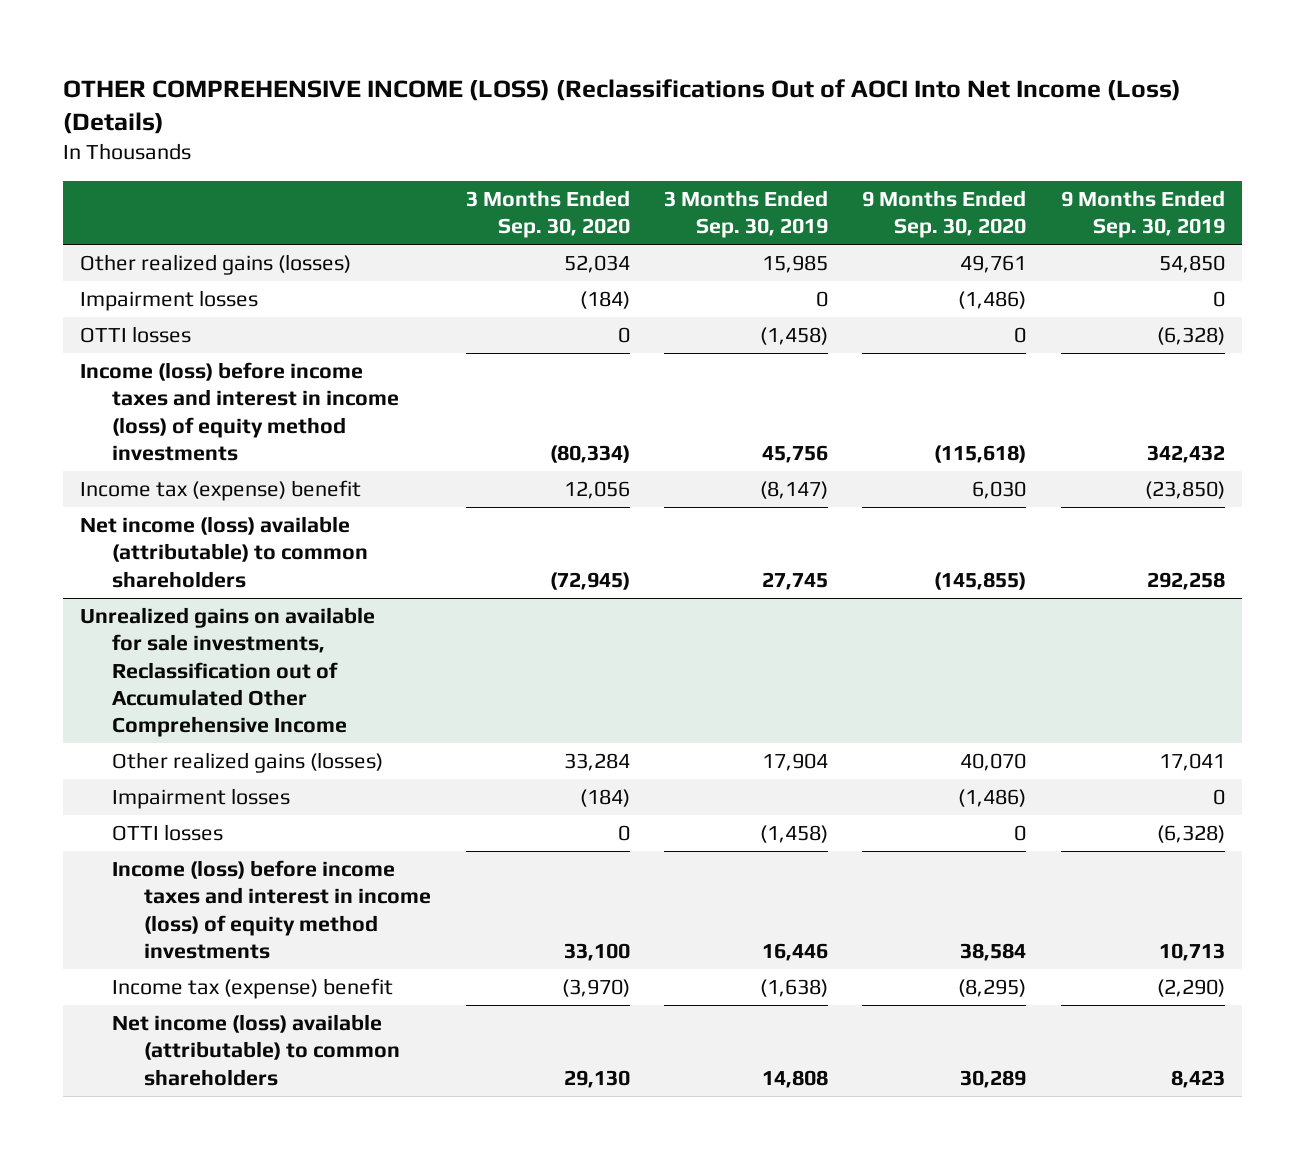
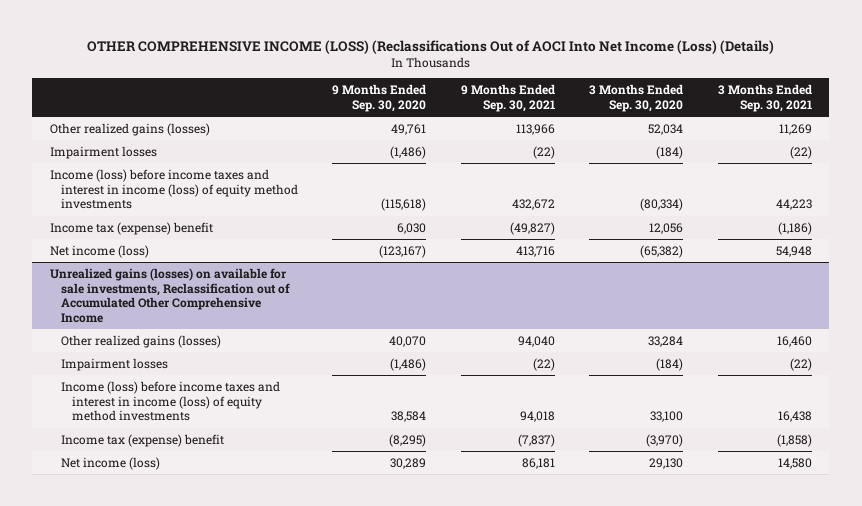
- | 3 Months Ended Sep. 30, 2020 | 3 Months Ended Sep. 30, 2019 | 9 Months Ended Sep. 30, 2020 | 9 Months Ended Sep. 30, 2019
+ | 9 Months Ended Sep. 30, 2020 | 9 Months Ended Sep. 30, 2021 | 3 Months Ended Sep. 30, 2020 | 3 Months Ended Sep. 30, 2021
- OTTI losses | 0 | (1,458) | 0 | (6,328)
- Net income (loss) available (attributable) to common shareholders | (72,945) | 27,745 | (145,855) | 292,258
- Unrealized gains on available for sale investments, Reclassification out of Accumulated Other Comprehensive Income
+ Net income (loss) | (123,167) | 413,716 | (65,382) | 54,948
+ Unrealized gains (losses) on available for sale investments, Reclassification out of Accumulated Other Comprehensive Income
- OTTI losses | 0 | (1,458) | 0 | (6,328)
- Net income (loss) available (attributable) to common shareholders | 29,130 | 14,808 | 30,289 | 8,423
+ Net income (loss) | 30,289 | 86,181 | 29,130 | 14,580

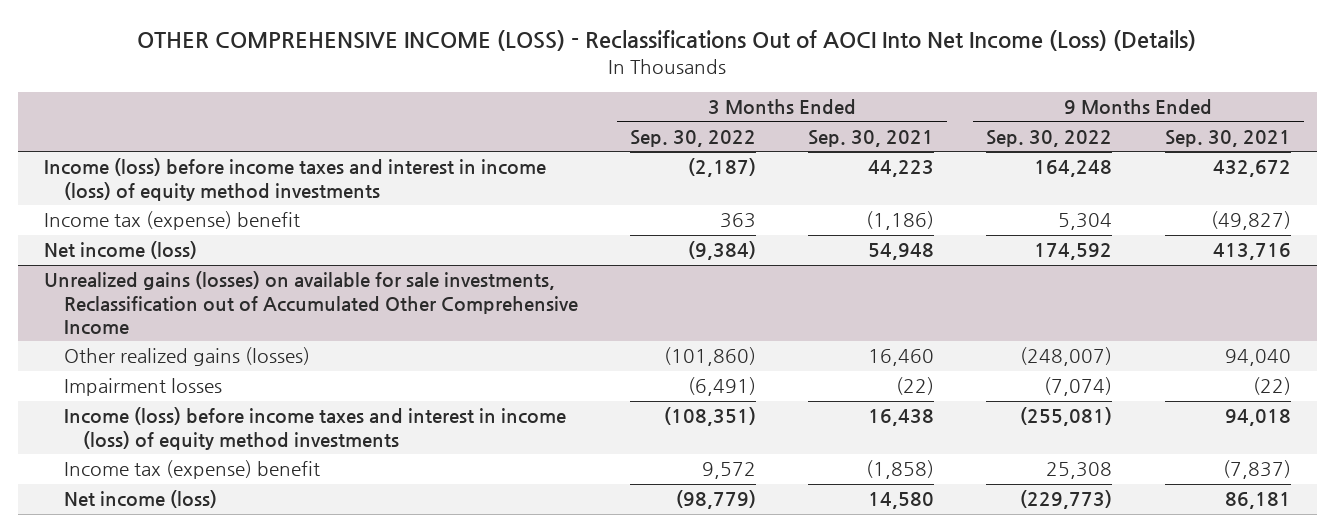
- OTHER COMPREHENSIVE INCOME (LOSS) (Reclassifications Out of AOCI Into Net Income (Loss) (Details)
+ OTHER COMPREHENSIVE INCOME (LOSS) - Reclassifications Out of AOCI Into Net Income (Loss) (Details)
- | 9 Months Ended Sep. 30, 2020 | 9 Months Ended Sep. 30, 2021 | 3 Months Ended Sep. 30, 2020 | 3 Months Ended Sep. 30, 2021
+ | 3 Months Ended Sep. 30, 2022 | 3 Months Ended Sep. 30, 2021 | 9 Months Ended Sep. 30, 2022 | 9 Months Ended Sep. 30, 2021
- Other realized gains (losses) | 49,761 | 113,966 | 52,034 | 11,269
- Impairment losses | (1,486) | (22) | (184) | (22)

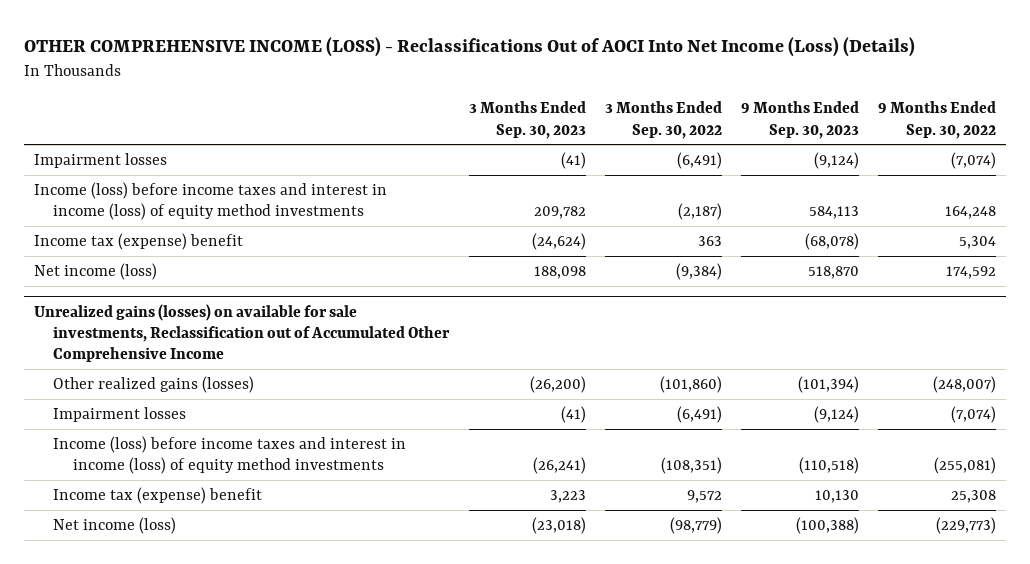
- | 3 Months Ended Sep. 30, 2022 | 3 Months Ended Sep. 30, 2021 | 9 Months Ended Sep. 30, 2022 | 9 Months Ended Sep. 30, 2021
+ | 3 Months Ended Sep. 30, 2023 | 3 Months Ended Sep. 30, 2022 | 9 Months Ended Sep. 30, 2023 | 9 Months Ended Sep. 30, 2022
+ Impairment losses | (41) | (6,491) | (9,124) | (7,074)

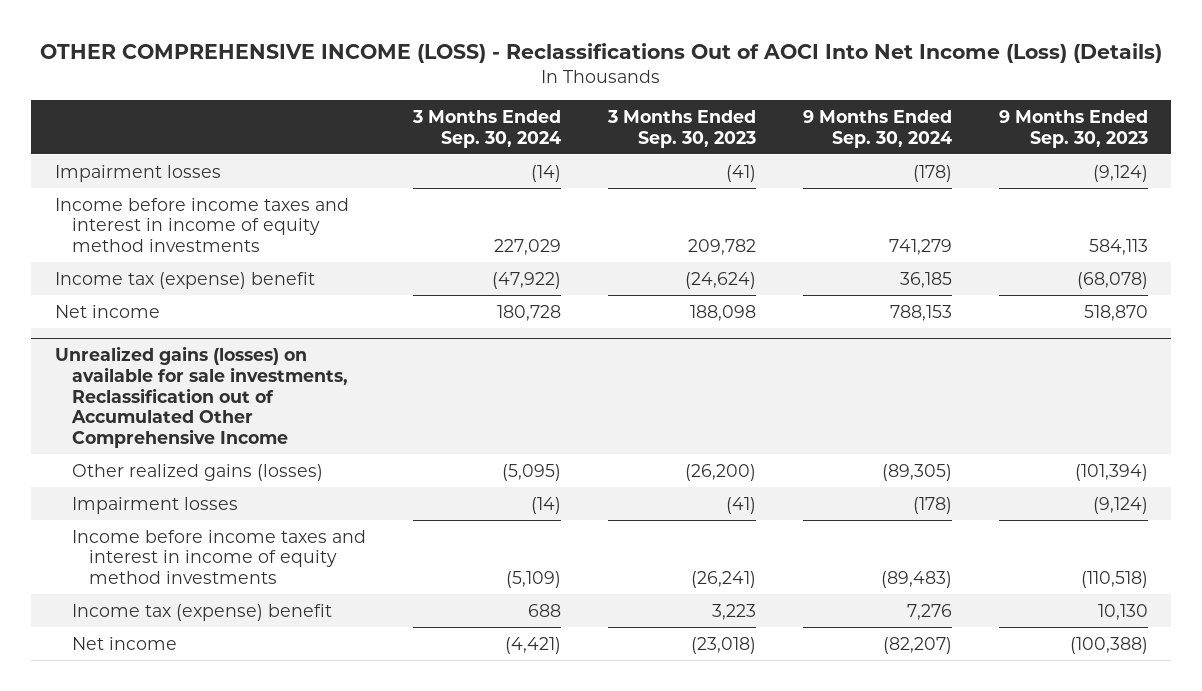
- | 3 Months Ended Sep. 30, 2023 | 3 Months Ended Sep. 30, 2022 | 9 Months Ended Sep. 30, 2023 | 9 Months Ended Sep. 30, 2022
+ | 3 Months Ended Sep. 30, 2024 | 3 Months Ended Sep. 30, 2023 | 9 Months Ended Sep. 30, 2024 | 9 Months Ended Sep. 30, 2023
- Income (loss) before income taxes and interest in income (loss) of equity method investments | 209,782 | (2,187) | 584,113 | 164,248
+ Income before income taxes and interest in income of equity method investments | 227,029 | 209,782 | 741,279 | 584,113
- Net income (loss) | 188,098 | (9,384) | 518,870 | 174,592
+ Net income | 180,728 | 188,098 | 788,153 | 518,870
@ Unrealized gains (losses) on available for sale investments, Reclassification out of Accumulated Other Comprehensive Income
- Income (loss) before income taxes and interest in income (loss) of equity method investments | (26,241) | (108,351) | (110,518) | (255,081)
+ Income before income taxes and interest in income of equity method investments | (5,109) | (26,241) | (89,483) | (110,518)
- Net income (loss) | (23,018) | (98,779) | (100,388) | (229,773)
+ Net income | (4,421) | (23,018) | (82,207) | (100,388)

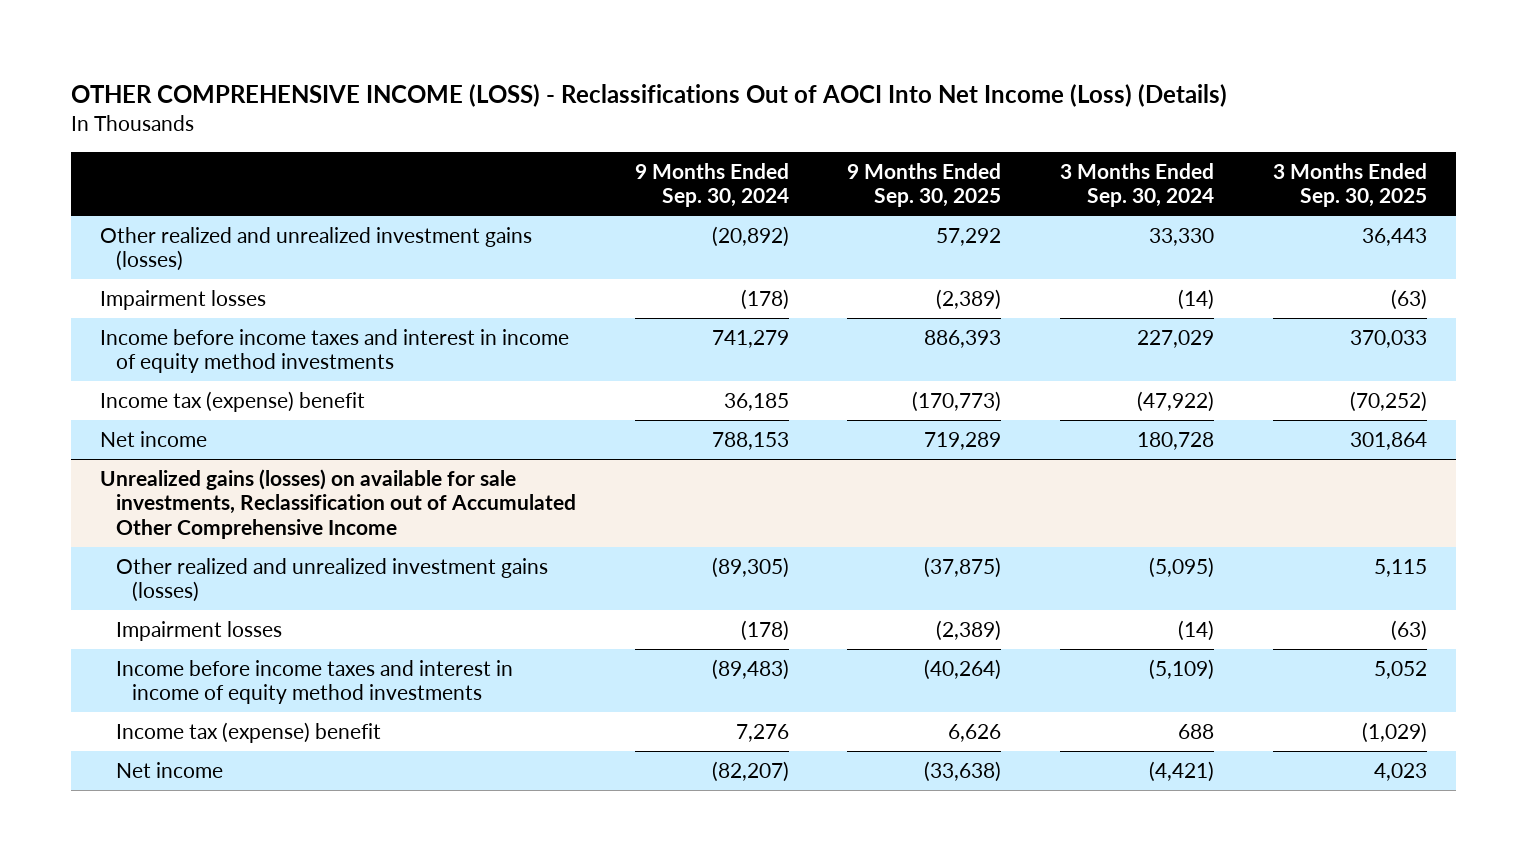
- | 3 Months Ended Sep. 30, 2024 | 3 Months Ended Sep. 30, 2023 | 9 Months Ended Sep. 30, 2024 | 9 Months Ended Sep. 30, 2023
+ | 9 Months Ended Sep. 30, 2024 | 9 Months Ended Sep. 30, 2025 | 3 Months Ended Sep. 30, 2024 | 3 Months Ended Sep. 30, 2025
+ Other realized and unrealized investment gains (losses) | (20,892) | 57,292 | 33,330 | 36,443
@ Unrealized gains (losses) on available for sale investments, Reclassification out of Accumulated Other Comprehensive Income
- Other realized gains (losses) | (5,095) | (26,200) | (89,305) | (101,394)
+ Other realized and unrealized investment gains (losses) | (89,305) | (37,875) | (5,095) | 5,115

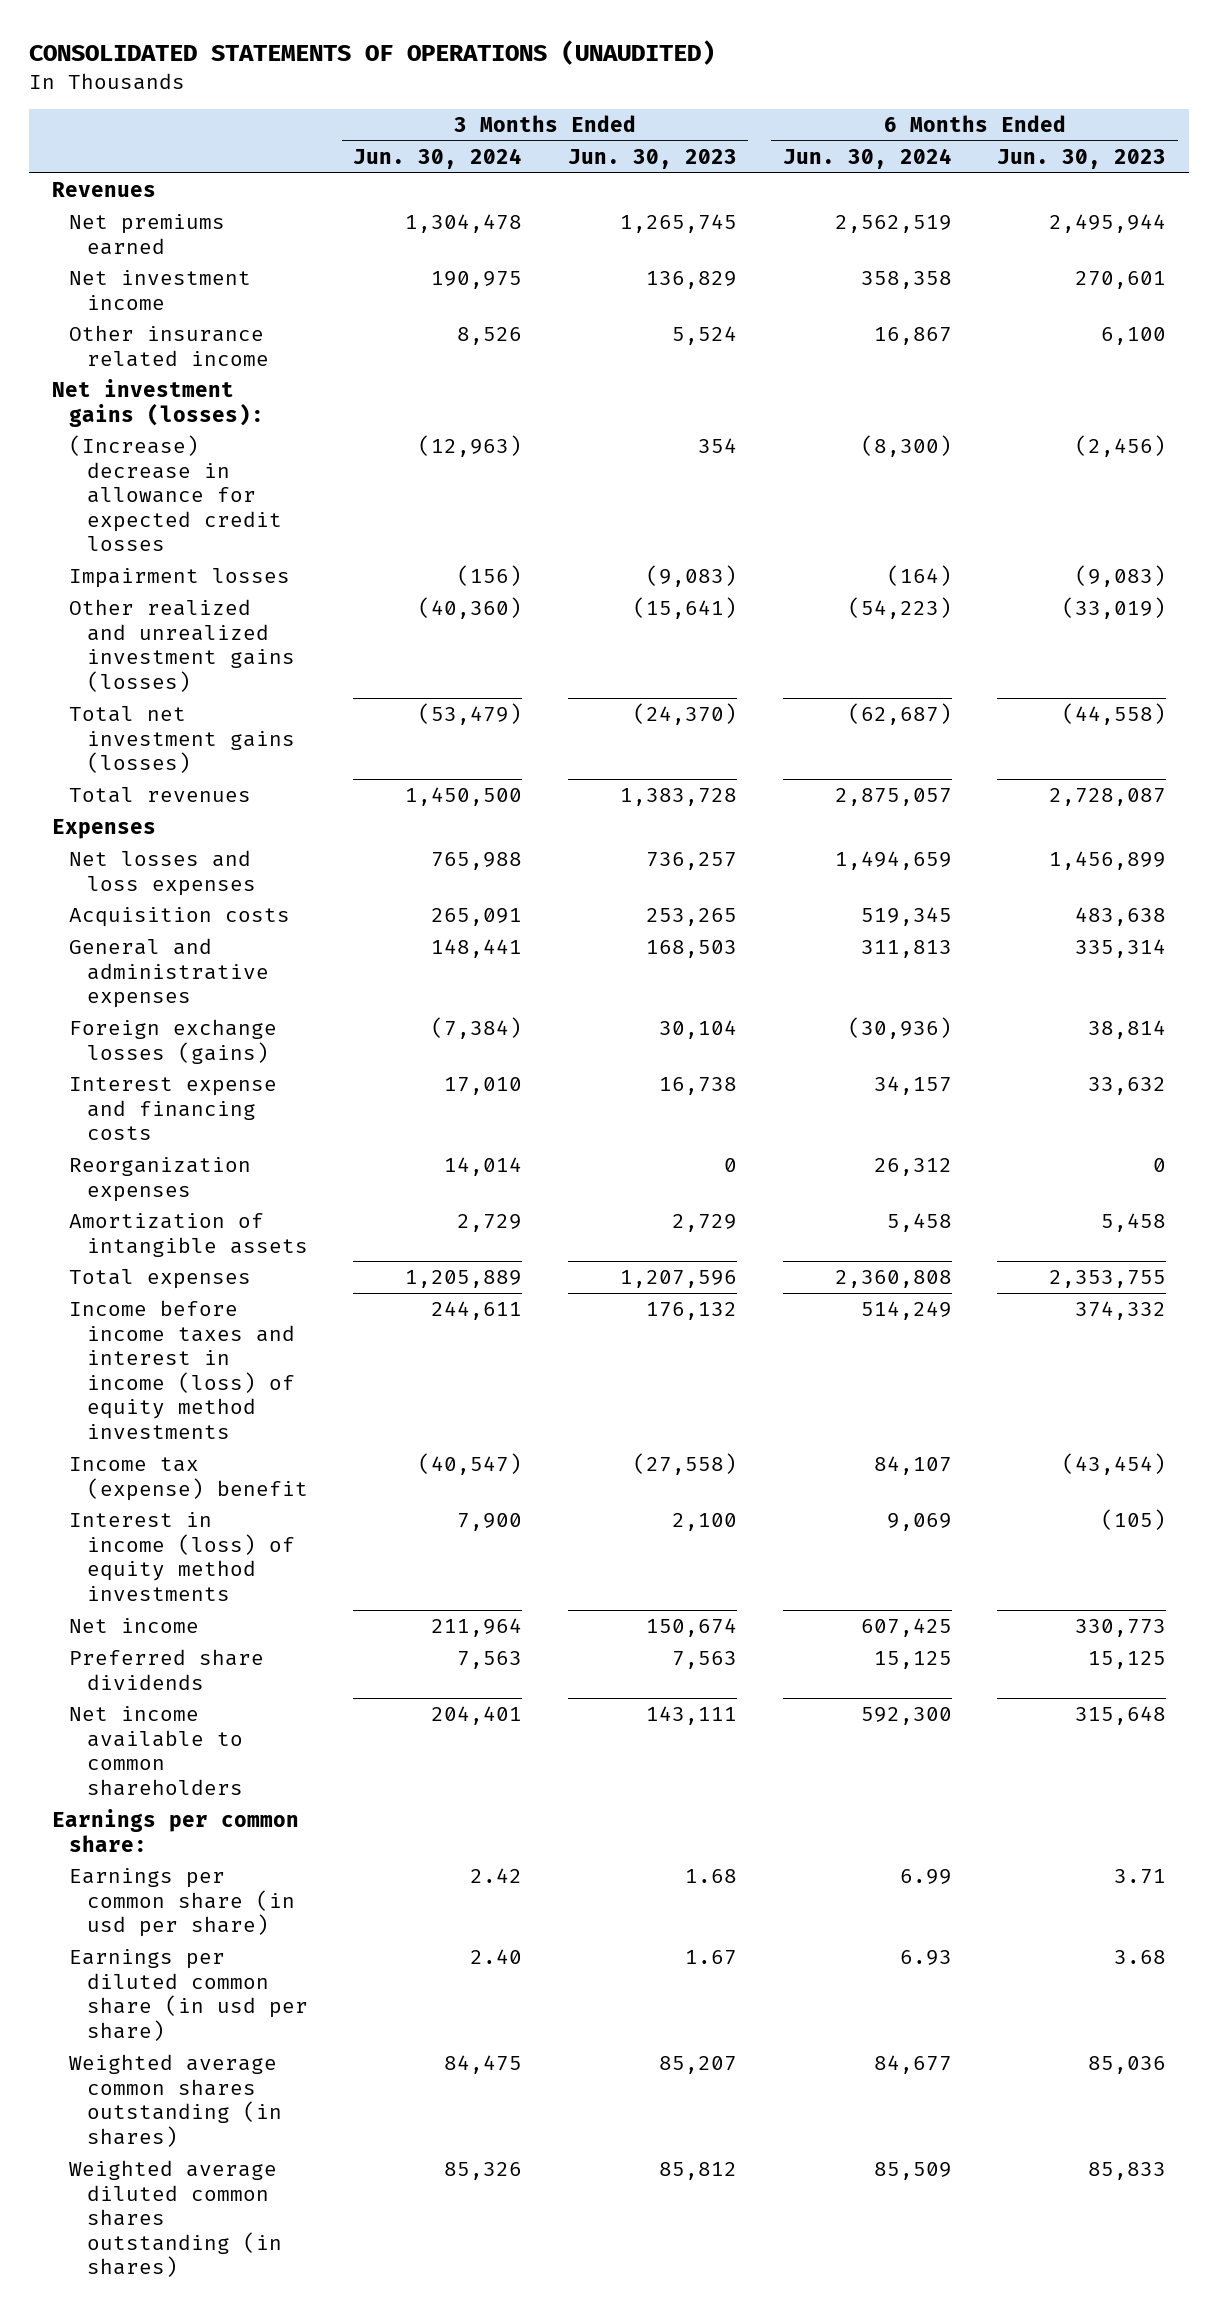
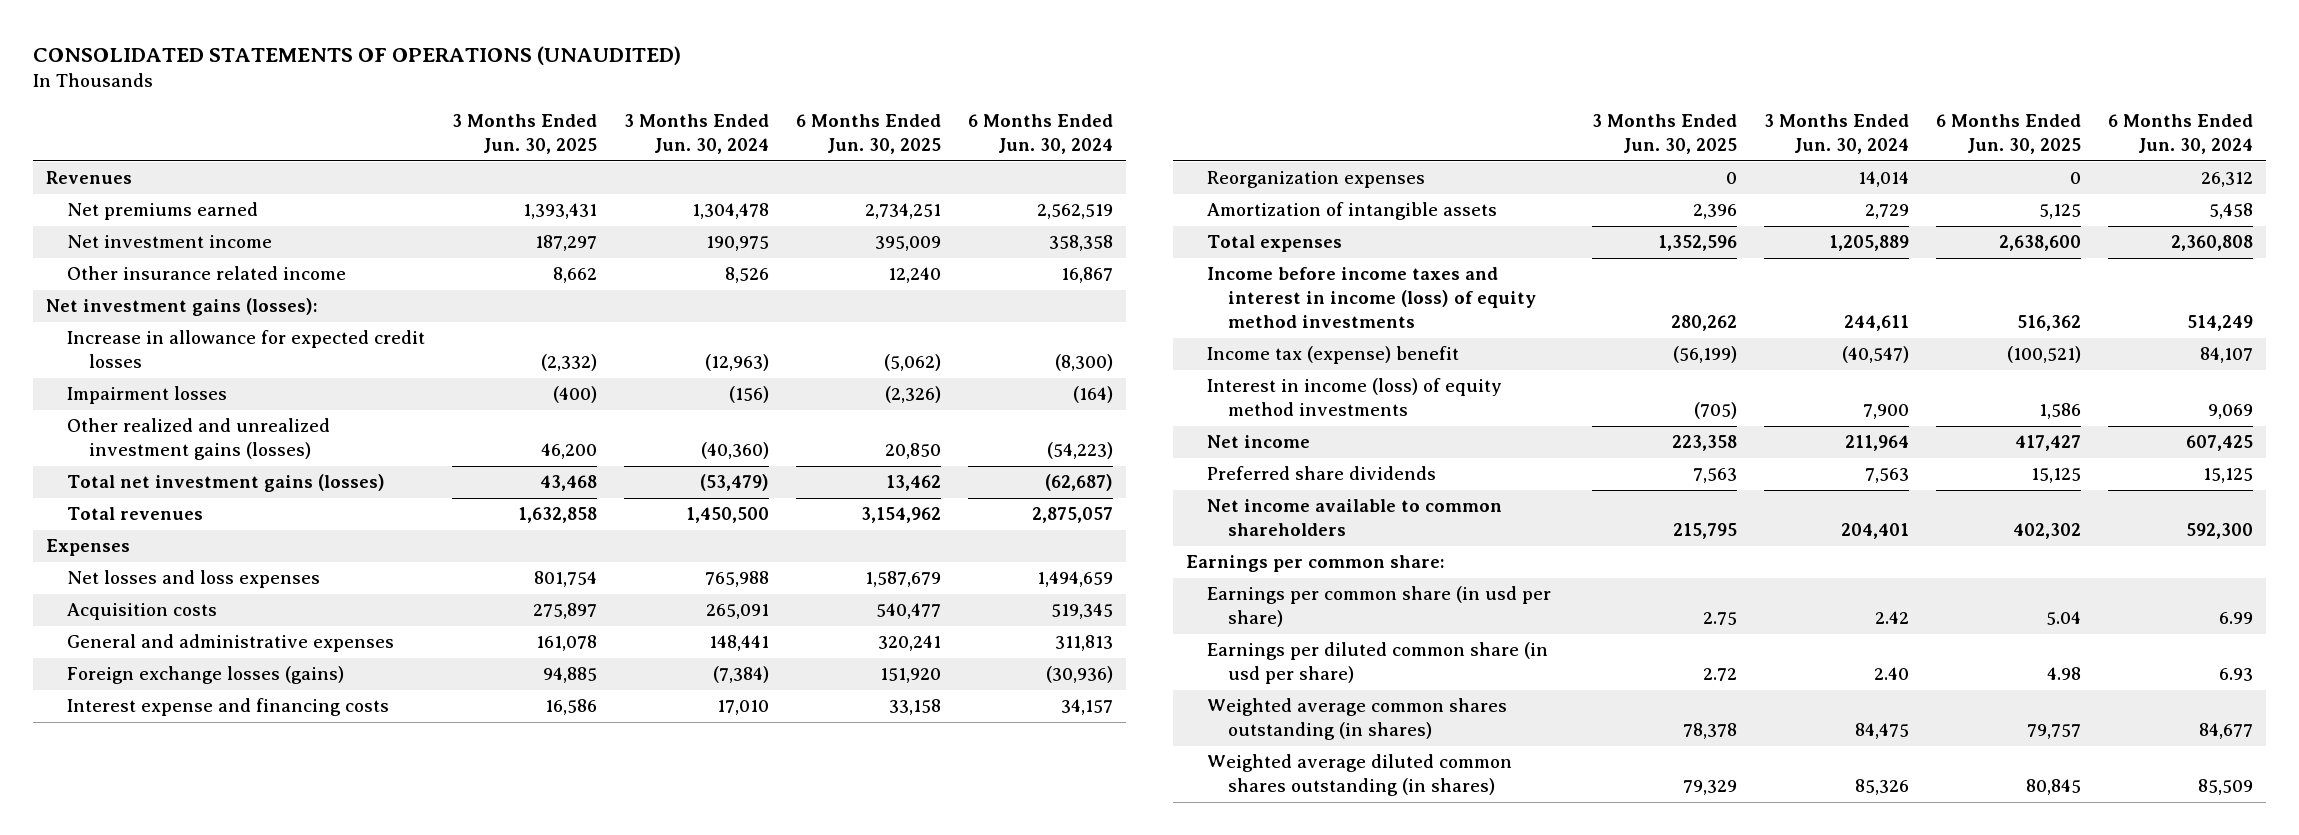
- | 3 Months Ended Jun. 30, 2024 | 3 Months Ended Jun. 30, 2023 | 6 Months Ended Jun. 30, 2024 | 6 Months Ended Jun. 30, 2023
+ | 3 Months Ended Jun. 30, 2025 | 3 Months Ended Jun. 30, 2024 | 6 Months Ended Jun. 30, 2025 | 6 Months Ended Jun. 30, 2024
- (Increase) decrease in allowance for expected credit losses | (12,963) | 354 | (8,300) | (2,456)
+ Increase in allowance for expected credit losses | (2,332) | (12,963) | (5,062) | (8,300)

